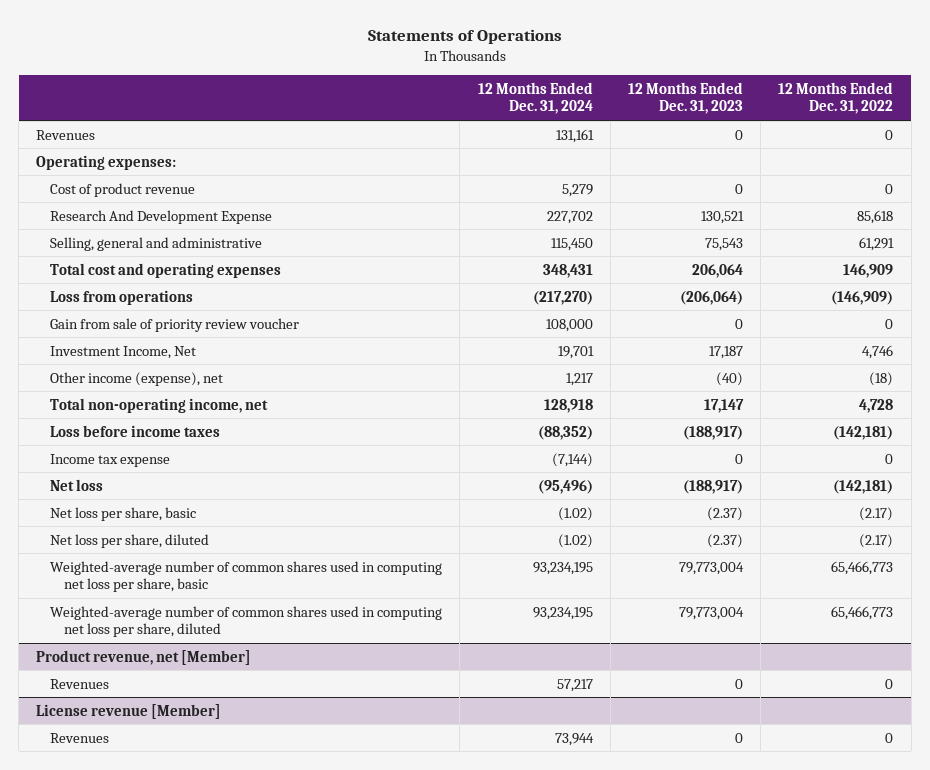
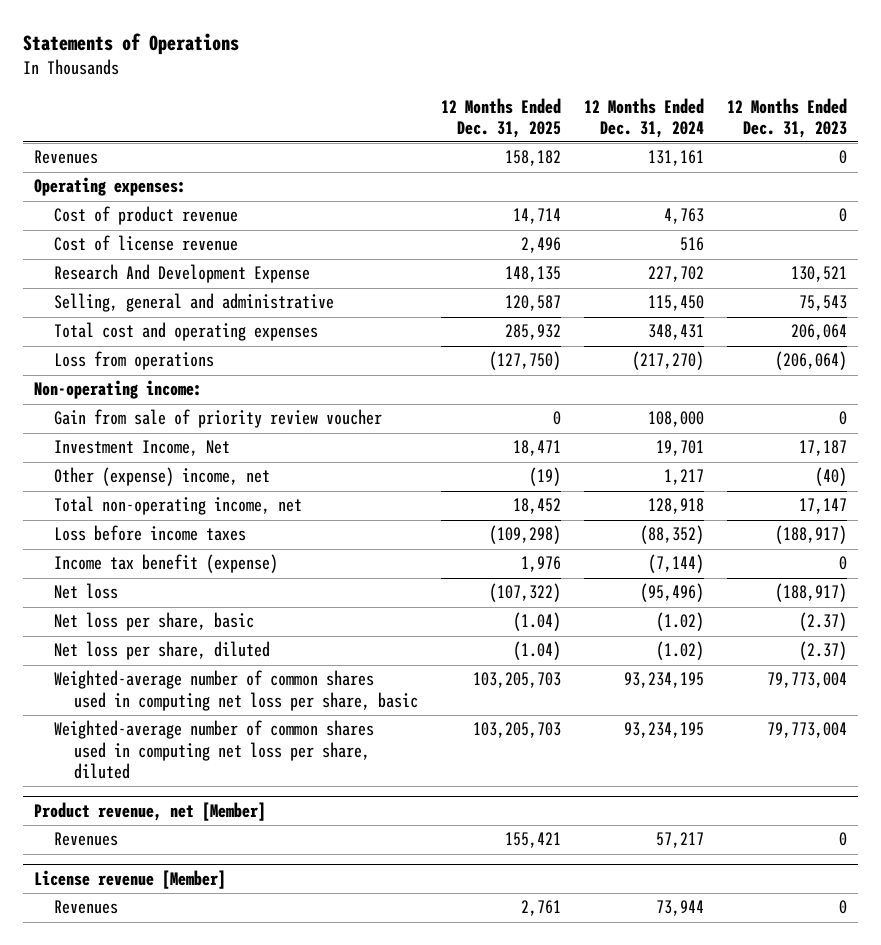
- | 12 Months Ended Dec. 31, 2024 | 12 Months Ended Dec. 31, 2023 | 12 Months Ended Dec. 31, 2022
+ | 12 Months Ended Dec. 31, 2025 | 12 Months Ended Dec. 31, 2024 | 12 Months Ended Dec. 31, 2023
- Cost of product revenue | 5,279 | 0 | 0
+ Cost of product revenue | 14,714 | 4,763 | 0
+ Cost of license revenue | 2,496 | 516 |
+ Non-operating income:
- Other income (expense), net | 1,217 | (40) | (18)
+ Other (expense) income, net | (19) | 1,217 | (40)
- Income tax expense | (7,144) | 0 | 0
+ Income tax benefit (expense) | 1,976 | (7,144) | 0

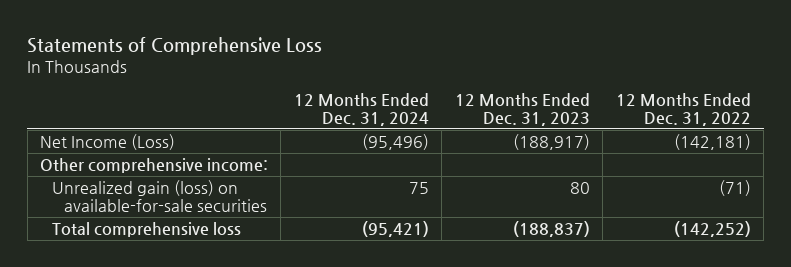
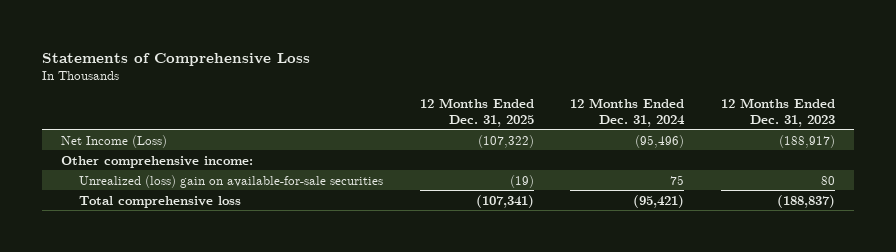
- | 12 Months Ended Dec. 31, 2024 | 12 Months Ended Dec. 31, 2023 | 12 Months Ended Dec. 31, 2022
+ | 12 Months Ended Dec. 31, 2025 | 12 Months Ended Dec. 31, 2024 | 12 Months Ended Dec. 31, 2023
- Unrealized gain (loss) on available-for-sale securities | 75 | 80 | (71)
+ Unrealized (loss) gain on available-for-sale securities | (19) | 75 | 80

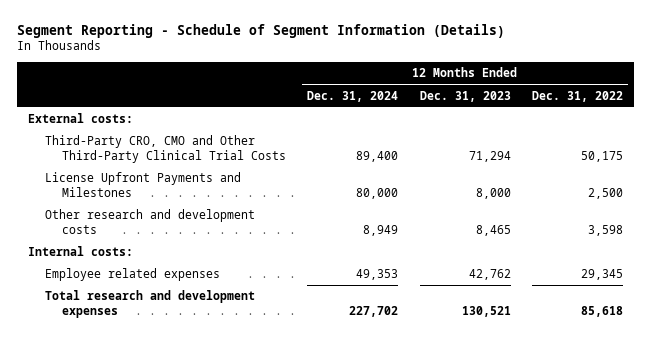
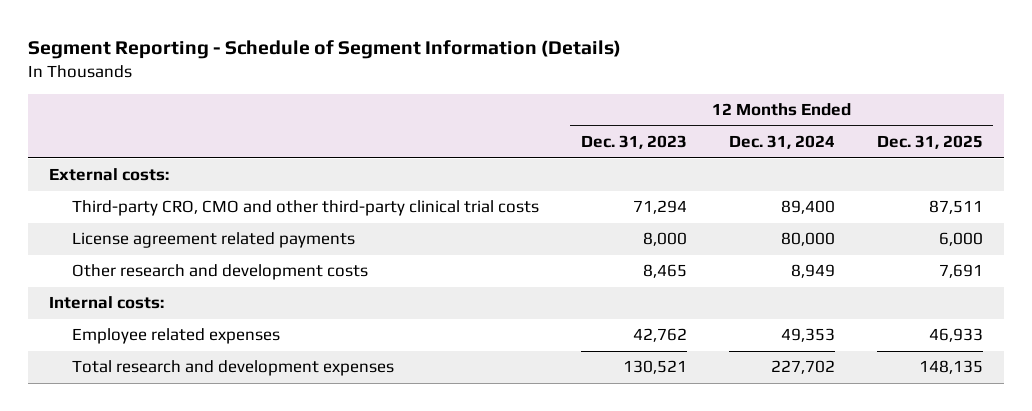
- | 12 Months Ended Dec. 31, 2024 | 12 Months Ended Dec. 31, 2023 | 12 Months Ended Dec. 31, 2022
+ | 12 Months Ended Dec. 31, 2023 | 12 Months Ended Dec. 31, 2024 | 12 Months Ended Dec. 31, 2025
- Third-Party CRO, CMO and Other Third-Party Clinical Trial Costs | 89,400 | 71,294 | 50,175
- License Upfront Payments and Milestones | 80,000 | 8,000 | 2,500
+ Third-party CRO, CMO and other third-party clinical trial costs | 71,294 | 89,400 | 87,511
+ License agreement related payments | 8,000 | 80,000 | 6,000

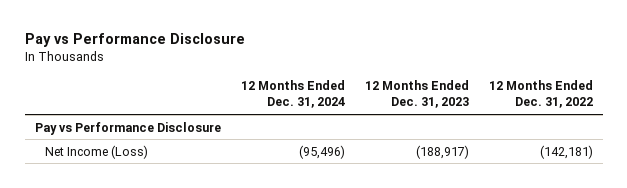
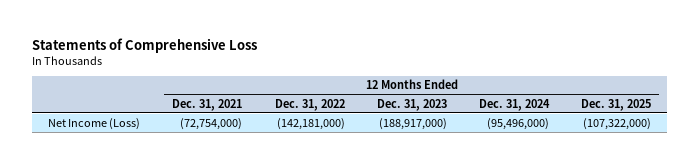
- Pay vs Performance Disclosure
+ Statements of Comprehensive Loss
- | 12 Months Ended Dec. 31, 2024 | 12 Months Ended Dec. 31, 2023 | 12 Months Ended Dec. 31, 2022
+ | 12 Months Ended Dec. 31, 2021 | 12 Months Ended Dec. 31, 2022 | 12 Months Ended Dec. 31, 2023 | 12 Months Ended Dec. 31, 2024 | 12 Months Ended Dec. 31, 2025
- Pay vs Performance Disclosure
- Net Income (Loss) | (95,496) | (188,917) | (142,181)
+ Net Income (Loss) | (72,754,000) | (142,181,000) | (188,917,000) | (95,496,000) | (107,322,000)

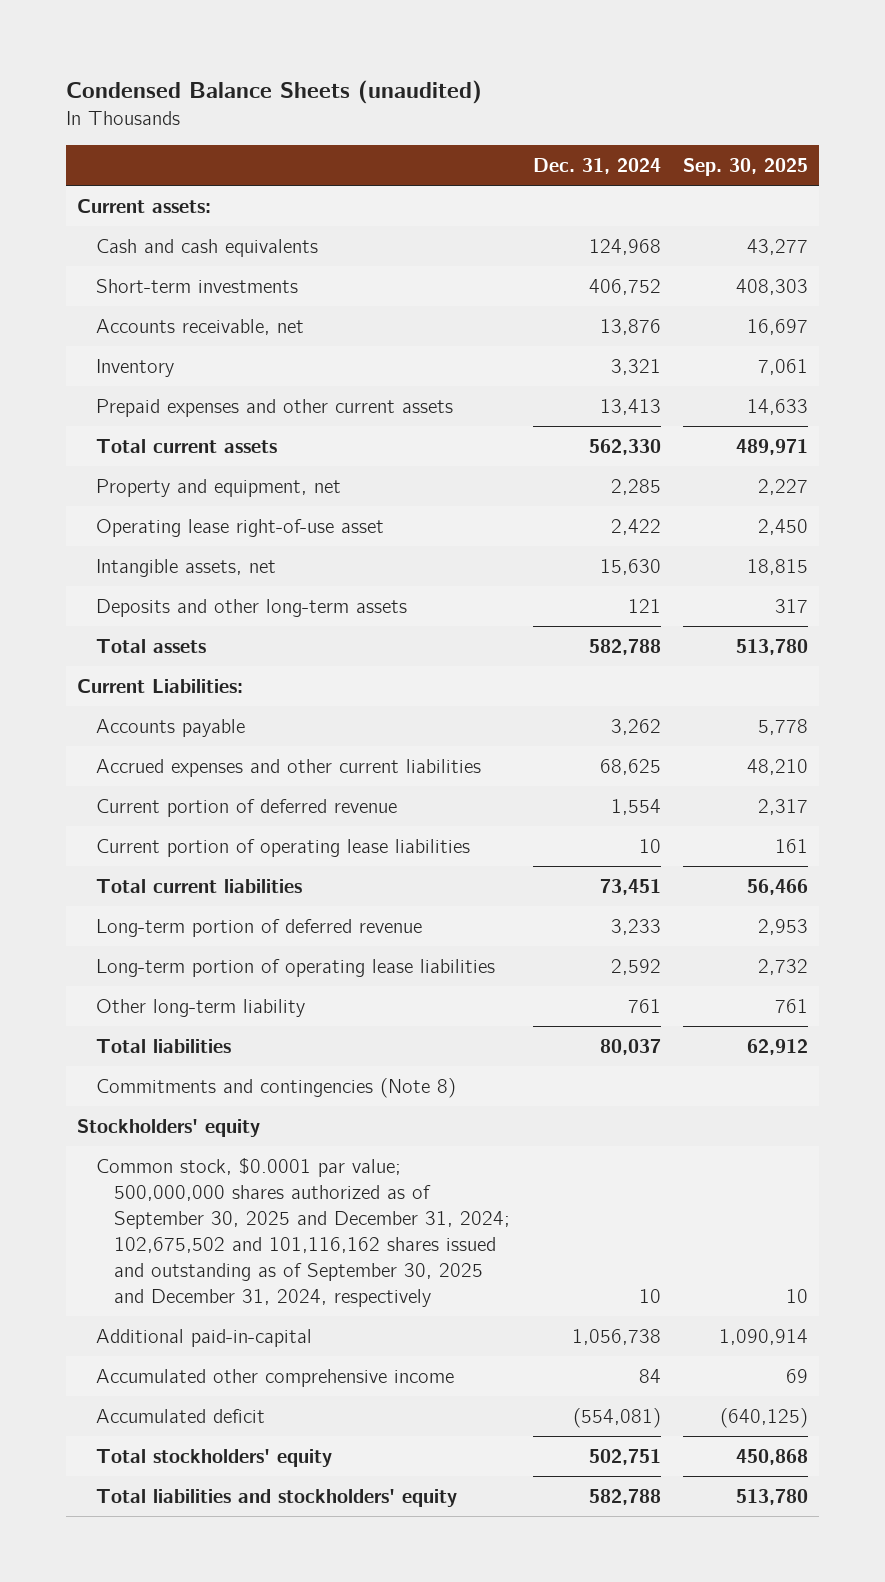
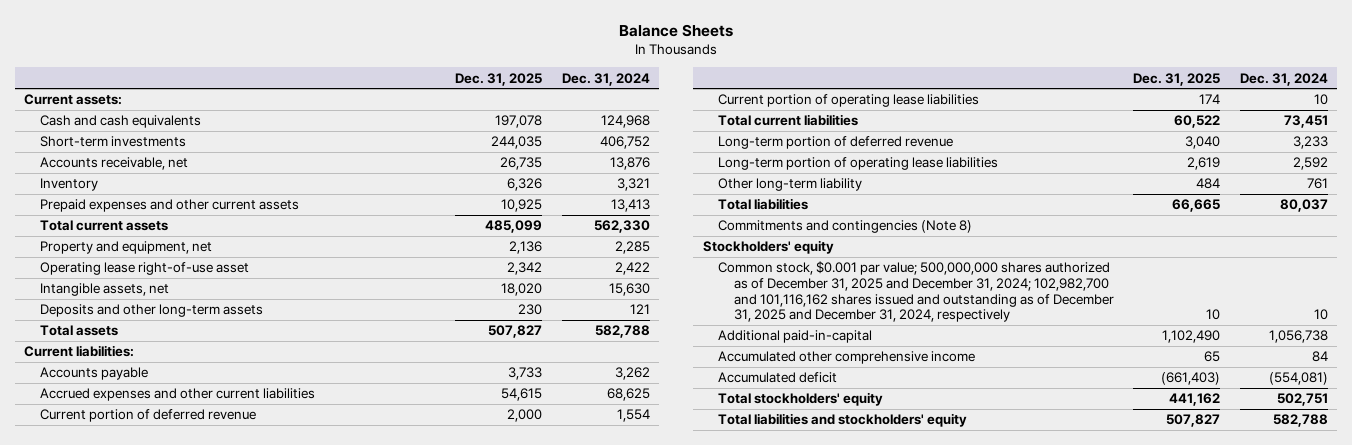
- Condensed Balance Sheets (unaudited)
+ Balance Sheets
- | Dec. 31, 2024 | Sep. 30, 2025
+ | Dec. 31, 2025 | Dec. 31, 2024
- Current Liabilities:
+ Current liabilities:
- Common stock, $0.0001 par value; 500,000,000 shares authorized as of September 30, 2025 and December 31, 2024; 102,675,502 and 101,116,162 shares issued and outstanding as of September 30, 2025 and December 31, 2024, respectively | 10 | 10
+ Common stock, $0.001 par value; 500,000,000 shares authorized as of December 31, 2025 and December 31, 2024; 102,982,700 and 101,116,162 shares issued and outstanding as of December 31, 2025 and December 31, 2024, respectively | 10 | 10

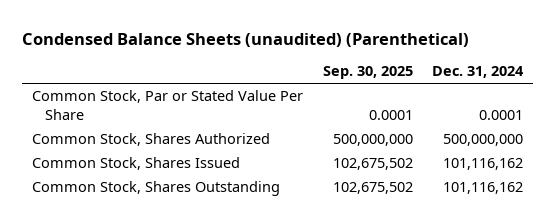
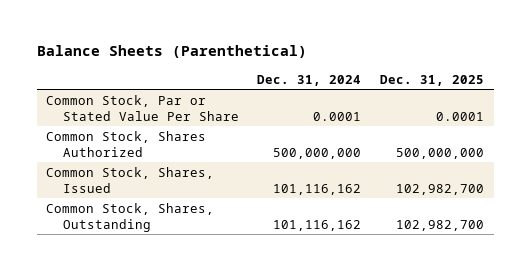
- Condensed Balance Sheets (unaudited) (Parenthetical)
+ Balance Sheets (Parenthetical)
- | Sep. 30, 2025 | Dec. 31, 2024
+ | Dec. 31, 2024 | Dec. 31, 2025
- Common Stock, Shares Issued | 102,675,502 | 101,116,162
- Common Stock, Shares Outstanding | 102,675,502 | 101,116,162
+ Common Stock, Shares, Issued | 101,116,162 | 102,982,700
+ Common Stock, Shares, Outstanding | 101,116,162 | 102,982,700

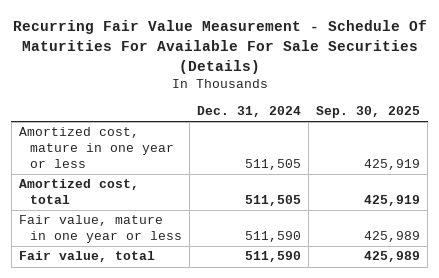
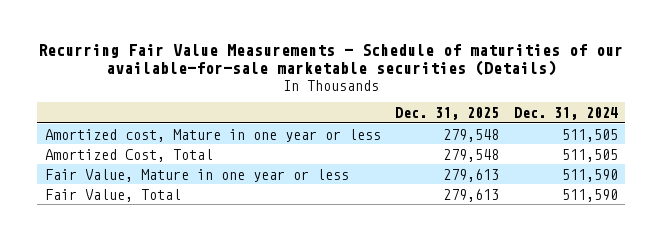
- Recurring Fair Value Measurement - Schedule Of Maturities For Available For Sale Securities (Details)
+ Recurring Fair Value Measurements - Schedule of maturities of our available-for-sale marketable securities (Details)
- | Dec. 31, 2024 | Sep. 30, 2025
+ | Dec. 31, 2025 | Dec. 31, 2024
- Amortized cost, mature in one year or less | 511,505 | 425,919
- Amortized cost, total | 511,505 | 425,919
- Fair value, mature in one year or less | 511,590 | 425,989
- Fair value, total | 511,590 | 425,989
+ Amortized cost, Mature in one year or less | 279,548 | 511,505
+ Amortized Cost, Total | 279,548 | 511,505
+ Fair Value, Mature in one year or less | 279,613 | 511,590
+ Fair Value, Total | 279,613 | 511,590

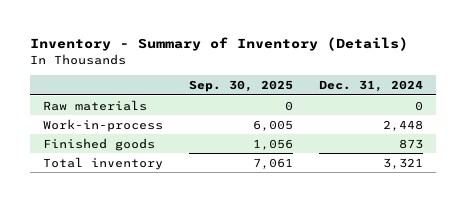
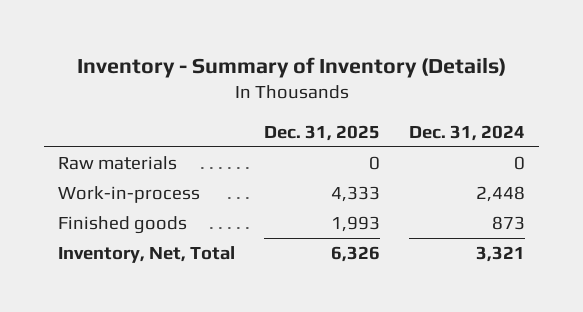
- | Sep. 30, 2025 | Dec. 31, 2024
+ | Dec. 31, 2025 | Dec. 31, 2024
- Total inventory | 7,061 | 3,321
+ Inventory, Net, Total | 6,326 | 3,321

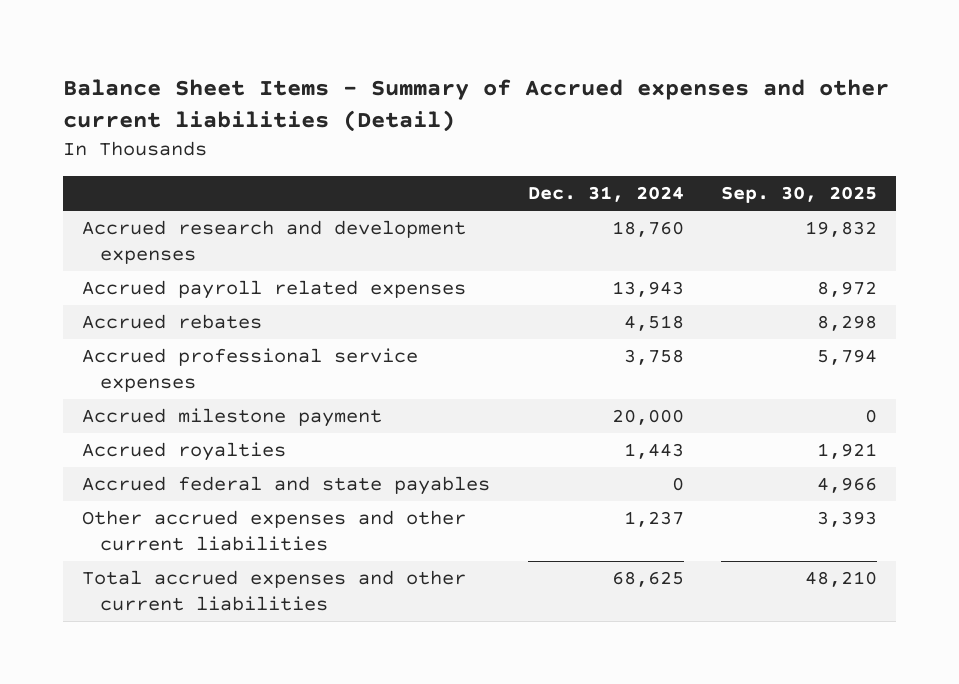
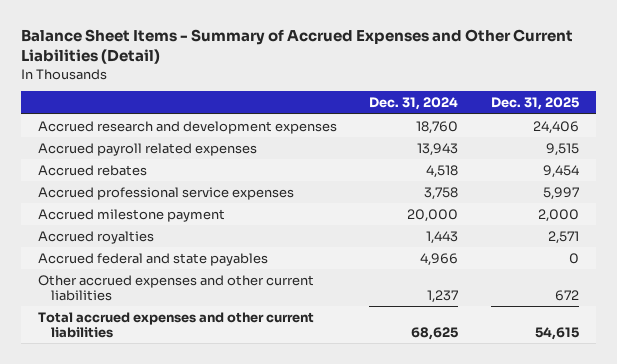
- Balance Sheet Items - Summary of Accrued expenses and other current liabilities (Detail)
+ Balance Sheet Items - Summary of Accrued Expenses and Other Current Liabilities (Detail)
- | Dec. 31, 2024 | Sep. 30, 2025
+ | Dec. 31, 2024 | Dec. 31, 2025
- Accrued federal and state payables | 0 | 4,966
+ Accrued federal and state payables | 4,966 | 0

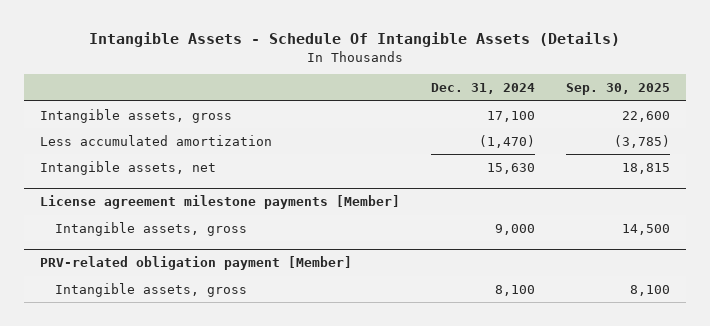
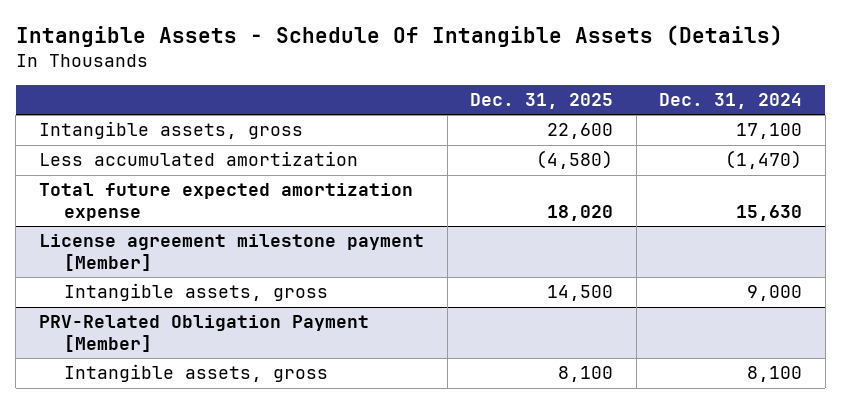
- | Dec. 31, 2024 | Sep. 30, 2025
+ | Dec. 31, 2025 | Dec. 31, 2024
- Intangible assets, net | 15,630 | 18,815
- License agreement milestone payments [Member]
+ Total future expected amortization expense | 18,020 | 15,630
+ License agreement milestone payment [Member]
- PRV-related obligation payment [Member]
+ PRV-Related Obligation Payment [Member]

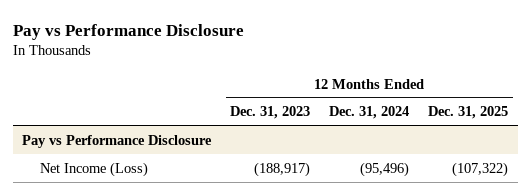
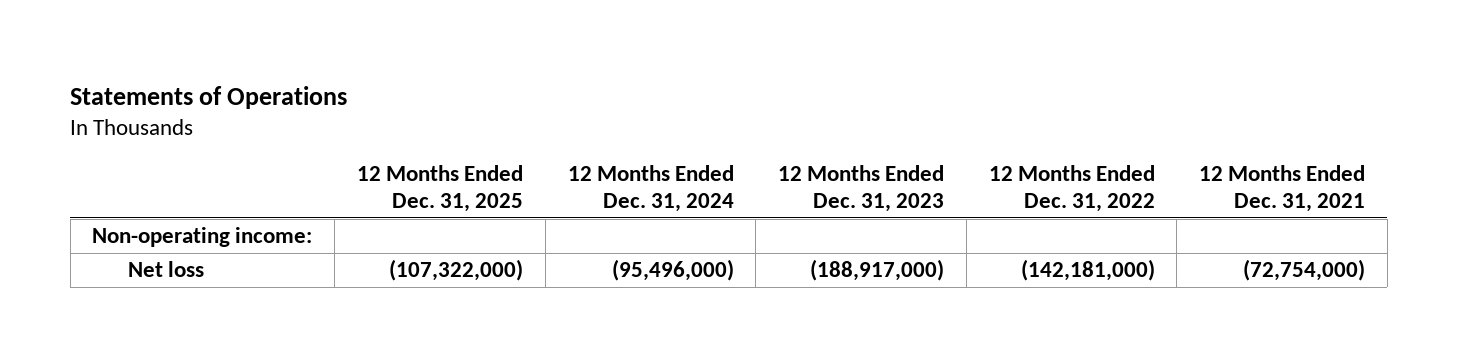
- Pay vs Performance Disclosure
+ Statements of Operations
- | 12 Months Ended Dec. 31, 2023 | 12 Months Ended Dec. 31, 2024 | 12 Months Ended Dec. 31, 2025
+ | 12 Months Ended Dec. 31, 2025 | 12 Months Ended Dec. 31, 2024 | 12 Months Ended Dec. 31, 2023 | 12 Months Ended Dec. 31, 2022 | 12 Months Ended Dec. 31, 2021
- Pay vs Performance Disclosure
- Net Income (Loss) | (188,917) | (95,496) | (107,322)
+ Non-operating income:
+ Net loss | (107,322,000) | (95,496,000) | (188,917,000) | (142,181,000) | (72,754,000)

